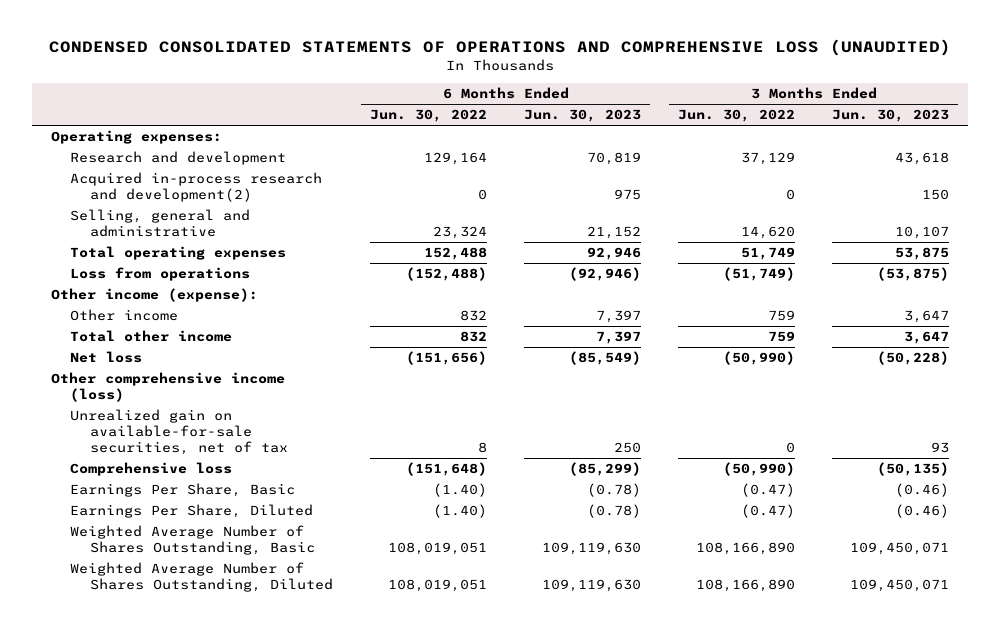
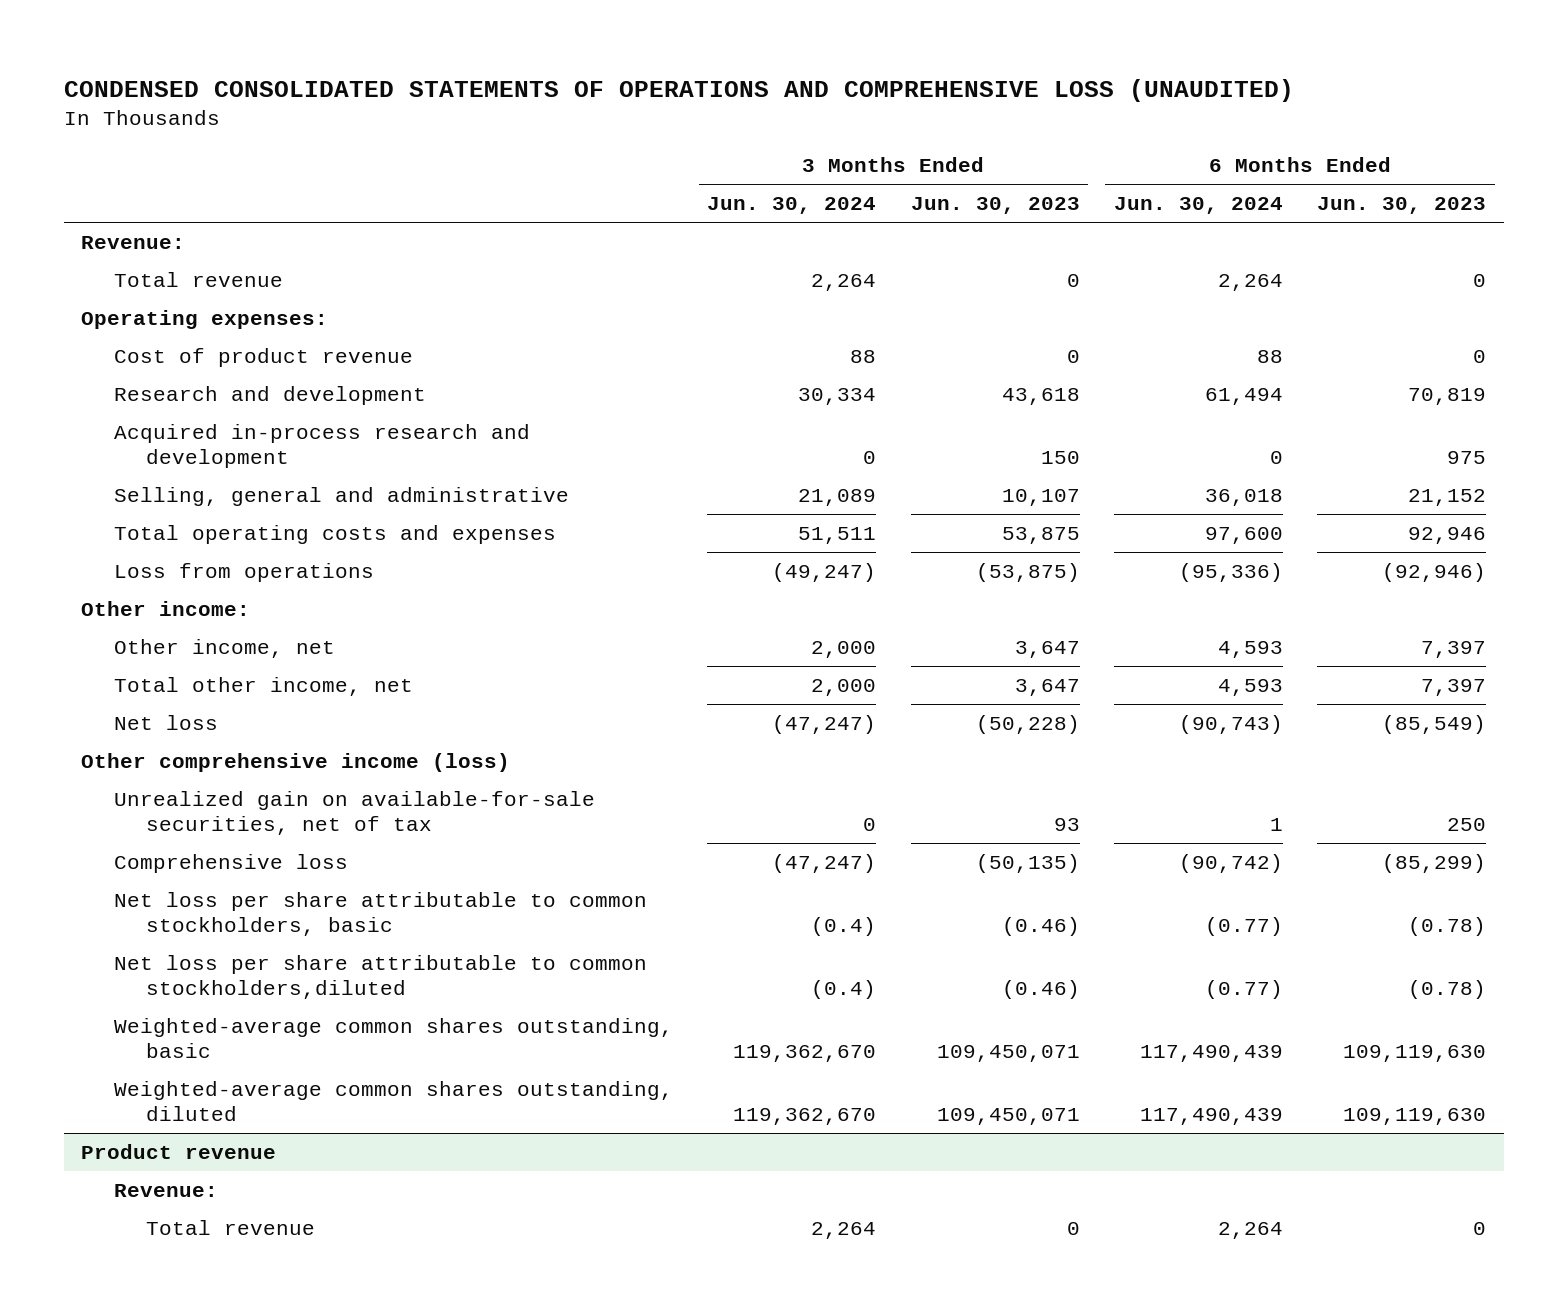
- | 6 Months Ended Jun. 30, 2022 | 6 Months Ended Jun. 30, 2023 | 3 Months Ended Jun. 30, 2022 | 3 Months Ended Jun. 30, 2023
+ | 3 Months Ended Jun. 30, 2024 | 3 Months Ended Jun. 30, 2023 | 6 Months Ended Jun. 30, 2024 | 6 Months Ended Jun. 30, 2023
+ Revenue:
+ Total revenue | 2,264 | 0 | 2,264 | 0
+ Cost of product revenue | 88 | 0 | 88 | 0
- Acquired in-process research and development(2) | 0 | 975 | 0 | 150
+ Acquired in-process research and development | 0 | 150 | 0 | 975
- Total operating expenses | 152,488 | 92,946 | 51,749 | 53,875
+ Total operating costs and expenses | 51,511 | 53,875 | 97,600 | 92,946
- Other income (expense):
- Other income | 832 | 7,397 | 759 | 3,647
- Total other income | 832 | 7,397 | 759 | 3,647
+ Other income:
+ Other income, net | 2,000 | 3,647 | 4,593 | 7,397
+ Total other income, net | 2,000 | 3,647 | 4,593 | 7,397
- Earnings Per Share, Basic | (1.40) | (0.78) | (0.47) | (0.46)
- Earnings Per Share, Diluted | (1.40) | (0.78) | (0.47) | (0.46)
- Weighted Average Number of Shares Outstanding, Basic | 108,019,051 | 109,119,630 | 108,166,890 | 109,450,071
- Weighted Average Number of Shares Outstanding, Diluted | 108,019,051 | 109,119,630 | 108,166,890 | 109,450,071
+ Net loss per share attributable to common stockholders, basic | (0.4) | (0.46) | (0.77) | (0.78)
+ Net loss per share attributable to common stockholders,diluted | (0.4) | (0.46) | (0.77) | (0.78)
+ Weighted-average common shares outstanding, basic | 119,362,670 | 109,450,071 | 117,490,439 | 109,119,630
+ Weighted-average common shares outstanding, diluted | 119,362,670 | 109,450,071 | 117,490,439 | 109,119,630
+ Product revenue
+ Revenue:
+ Total revenue | 2,264 | 0 | 2,264 | 0

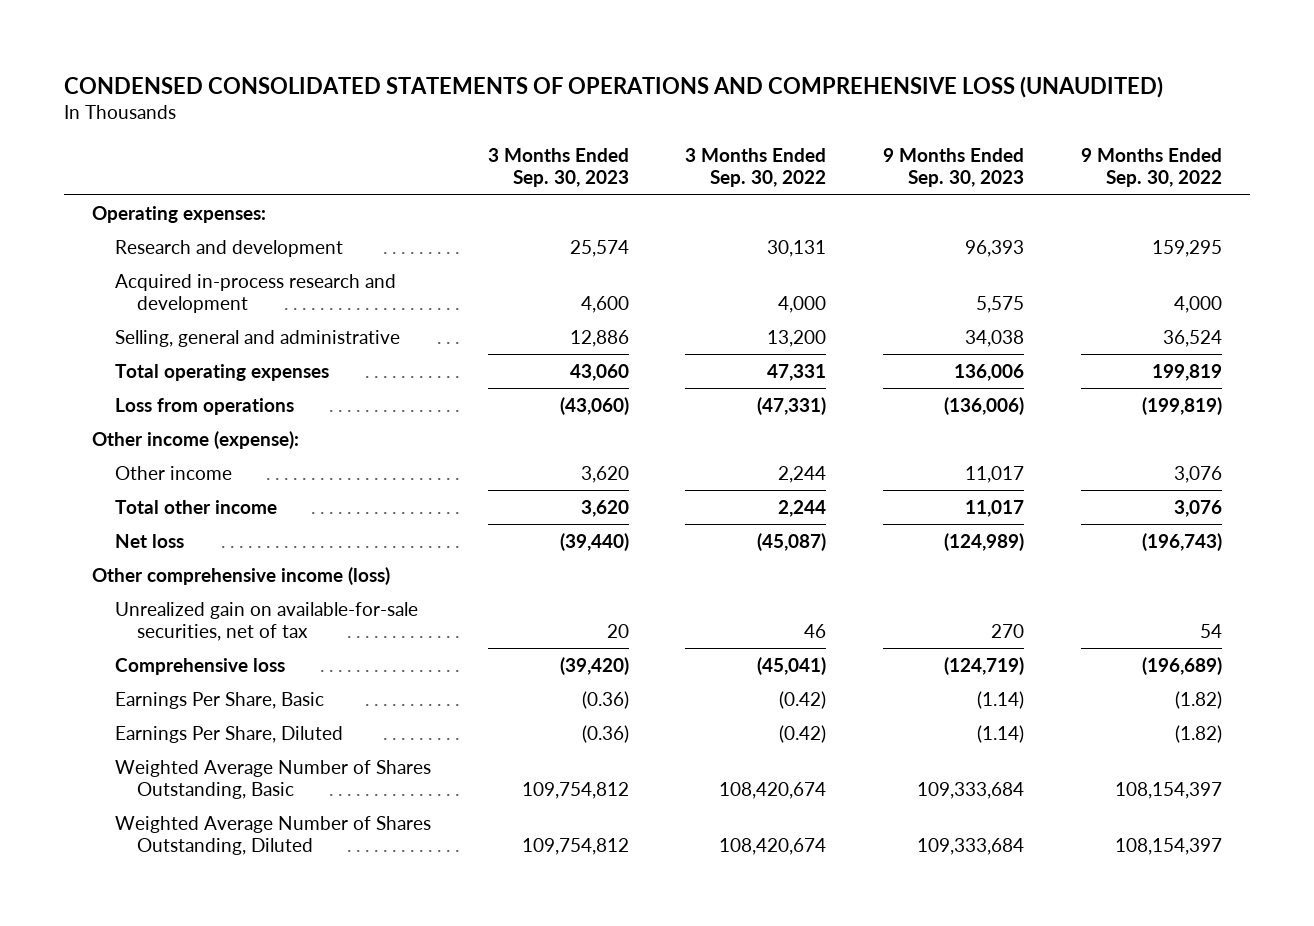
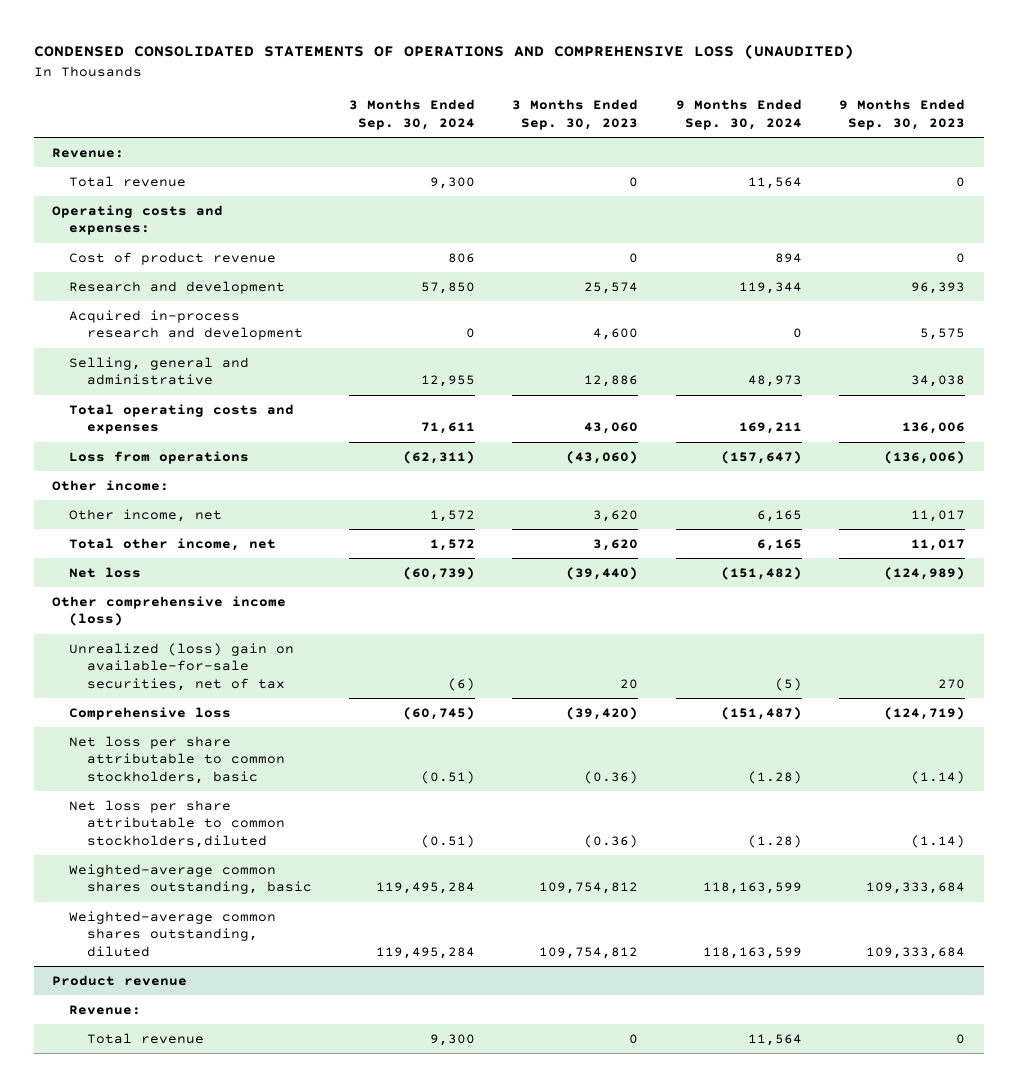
- | 3 Months Ended Sep. 30, 2023 | 3 Months Ended Sep. 30, 2022 | 9 Months Ended Sep. 30, 2023 | 9 Months Ended Sep. 30, 2022
+ | 3 Months Ended Sep. 30, 2024 | 3 Months Ended Sep. 30, 2023 | 9 Months Ended Sep. 30, 2024 | 9 Months Ended Sep. 30, 2023
- Operating expenses:
+ Revenue:
+ Total revenue | 9,300 | 0 | 11,564 | 0
+ Operating costs and expenses:
+ Cost of product revenue | 806 | 0 | 894 | 0
- Total operating expenses | 43,060 | 47,331 | 136,006 | 199,819
+ Total operating costs and expenses | 71,611 | 43,060 | 169,211 | 136,006
- Other income (expense):
- Other income | 3,620 | 2,244 | 11,017 | 3,076
- Total other income | 3,620 | 2,244 | 11,017 | 3,076
+ Other income:
+ Other income, net | 1,572 | 3,620 | 6,165 | 11,017
+ Total other income, net | 1,572 | 3,620 | 6,165 | 11,017
- Unrealized gain on available-for-sale securities, net of tax | 20 | 46 | 270 | 54
+ Unrealized (loss) gain on available-for-sale securities, net of tax | (6) | 20 | (5) | 270
- Earnings Per Share, Basic | (0.36) | (0.42) | (1.14) | (1.82)
- Earnings Per Share, Diluted | (0.36) | (0.42) | (1.14) | (1.82)
- Weighted Average Number of Shares Outstanding, Basic | 109,754,812 | 108,420,674 | 109,333,684 | 108,154,397
- Weighted Average Number of Shares Outstanding, Diluted | 109,754,812 | 108,420,674 | 109,333,684 | 108,154,397
+ Net loss per share attributable to common stockholders, basic | (0.51) | (0.36) | (1.28) | (1.14)
+ Net loss per share attributable to common stockholders,diluted | (0.51) | (0.36) | (1.28) | (1.14)
+ Weighted-average common shares outstanding, basic | 119,495,284 | 109,754,812 | 118,163,599 | 109,333,684
+ Weighted-average common shares outstanding, diluted | 119,495,284 | 109,754,812 | 118,163,599 | 109,333,684
+ Product revenue
+ Revenue:
+ Total revenue | 9,300 | 0 | 11,564 | 0

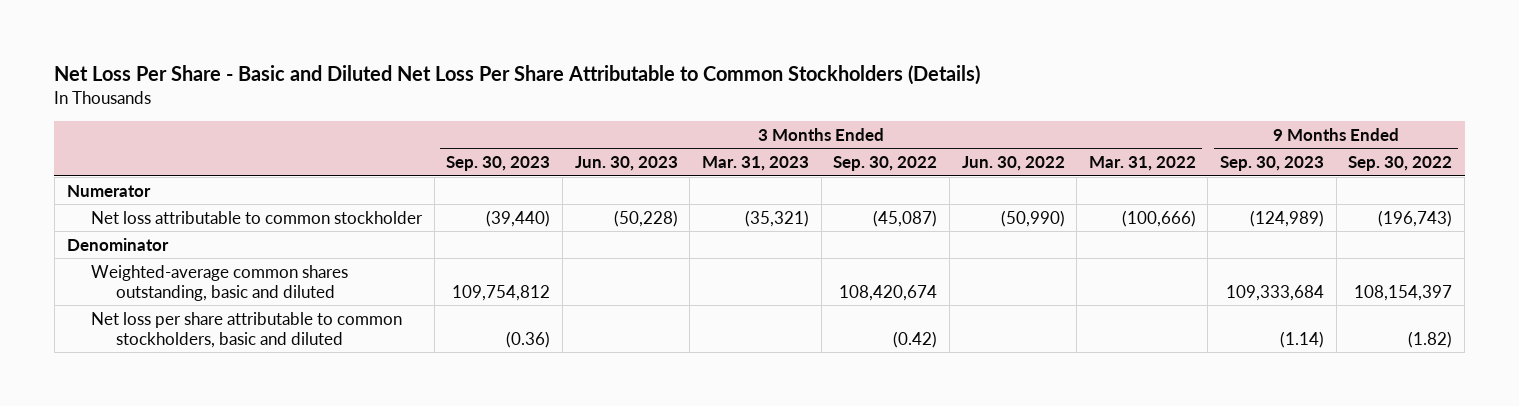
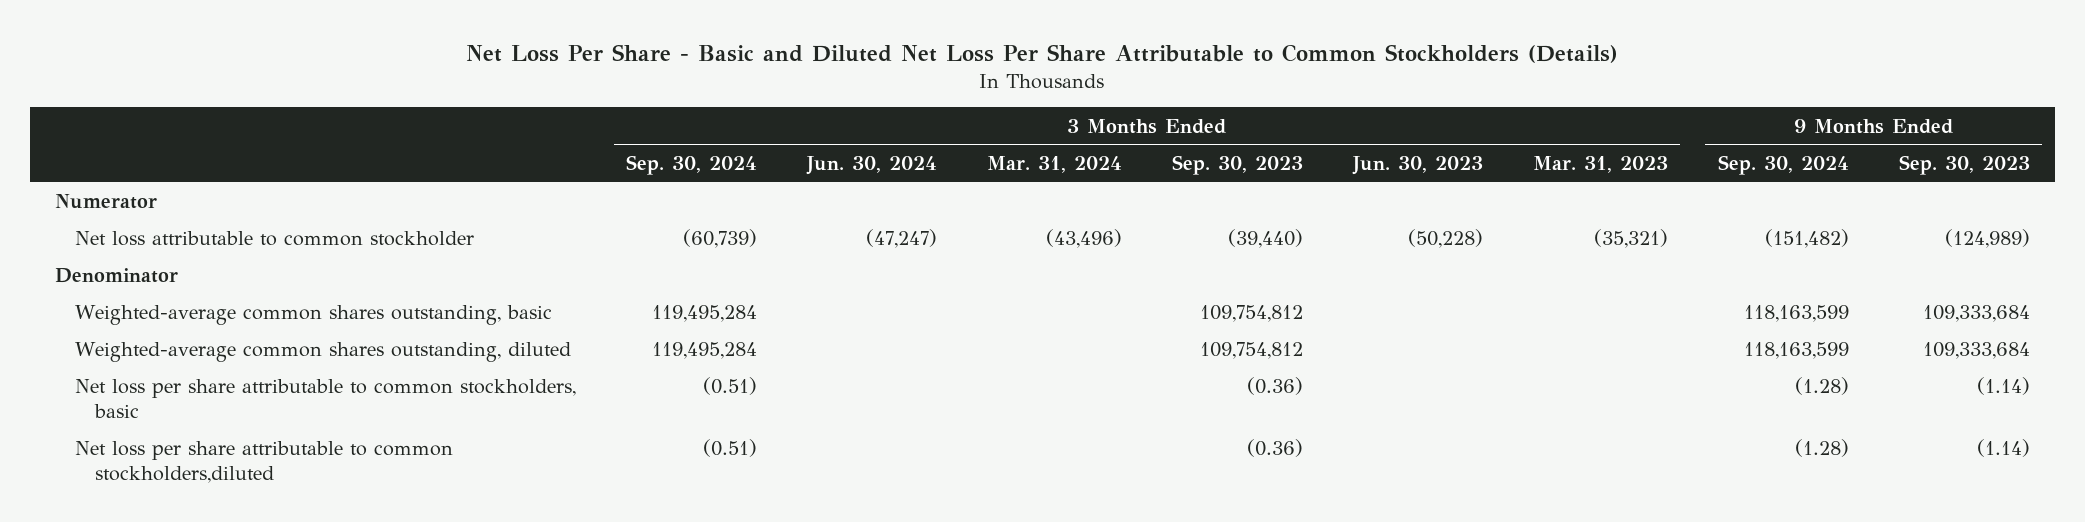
- | 3 Months Ended Sep. 30, 2023 | 3 Months Ended Jun. 30, 2023 | 3 Months Ended Mar. 31, 2023 | 3 Months Ended Sep. 30, 2022 | 3 Months Ended Jun. 30, 2022 | 3 Months Ended Mar. 31, 2022 | 9 Months Ended Sep. 30, 2023 | 9 Months Ended Sep. 30, 2022
+ | 3 Months Ended Sep. 30, 2024 | 3 Months Ended Jun. 30, 2024 | 3 Months Ended Mar. 31, 2024 | 3 Months Ended Sep. 30, 2023 | 3 Months Ended Jun. 30, 2023 | 3 Months Ended Mar. 31, 2023 | 9 Months Ended Sep. 30, 2024 | 9 Months Ended Sep. 30, 2023
- Weighted-average common shares outstanding, basic and diluted | 109,754,812 | | | 108,420,674 | | | 109,333,684 | 108,154,397
- Net loss per share attributable to common stockholders, basic and diluted | (0.36) | | | (0.42) | | | (1.14) | (1.82)
+ Weighted-average common shares outstanding, basic | 119,495,284 | | | 109,754,812 | | | 118,163,599 | 109,333,684
+ Weighted-average common shares outstanding, diluted | 119,495,284 | | | 109,754,812 | | | 118,163,599 | 109,333,684
+ Net loss per share attributable to common stockholders, basic | (0.51) | | | (0.36) | | | (1.28) | (1.14)
+ Net loss per share attributable to common stockholders,diluted | (0.51) | | | (0.36) | | | (1.28) | (1.14)

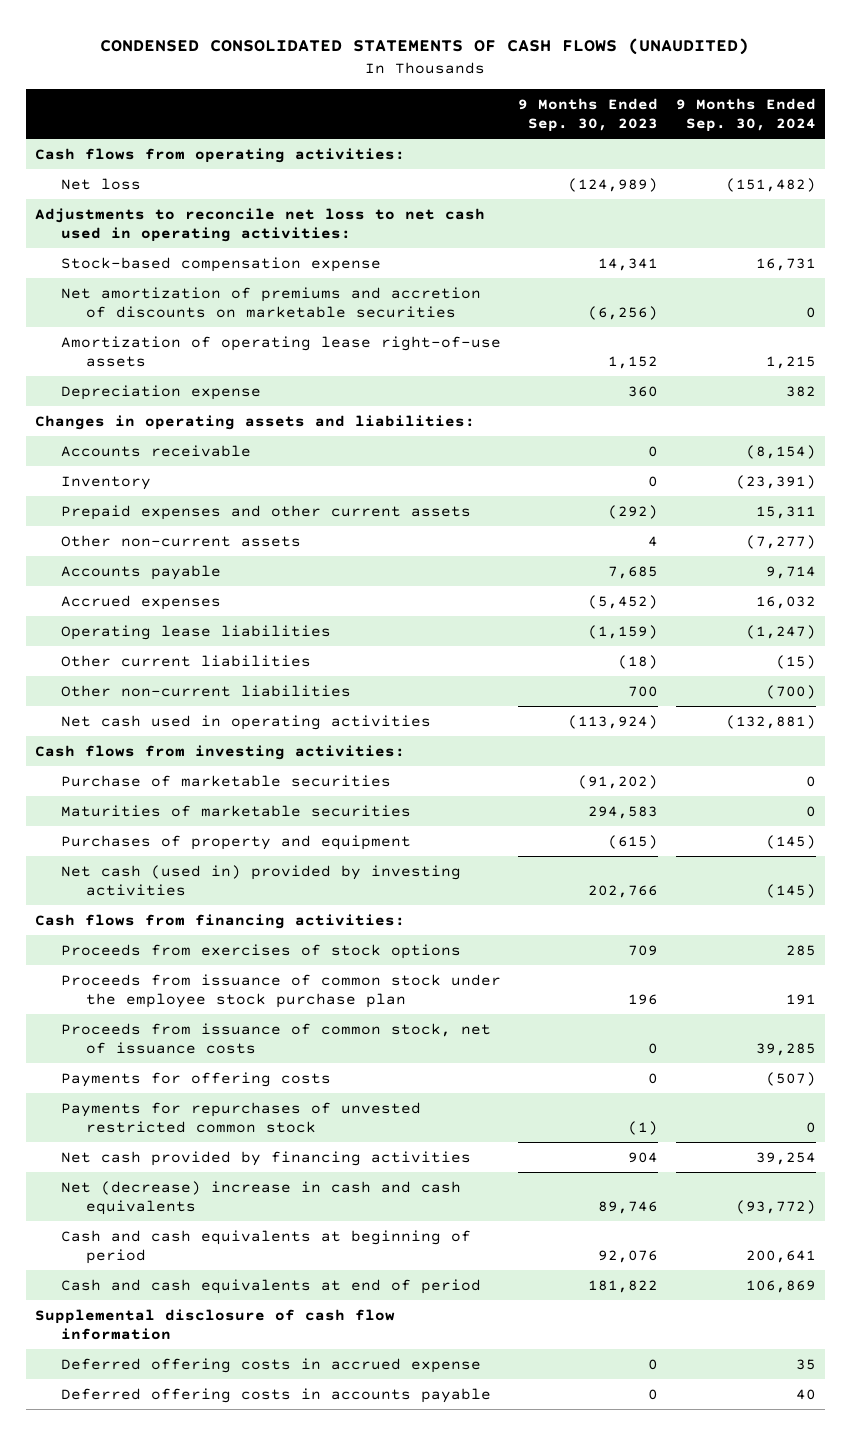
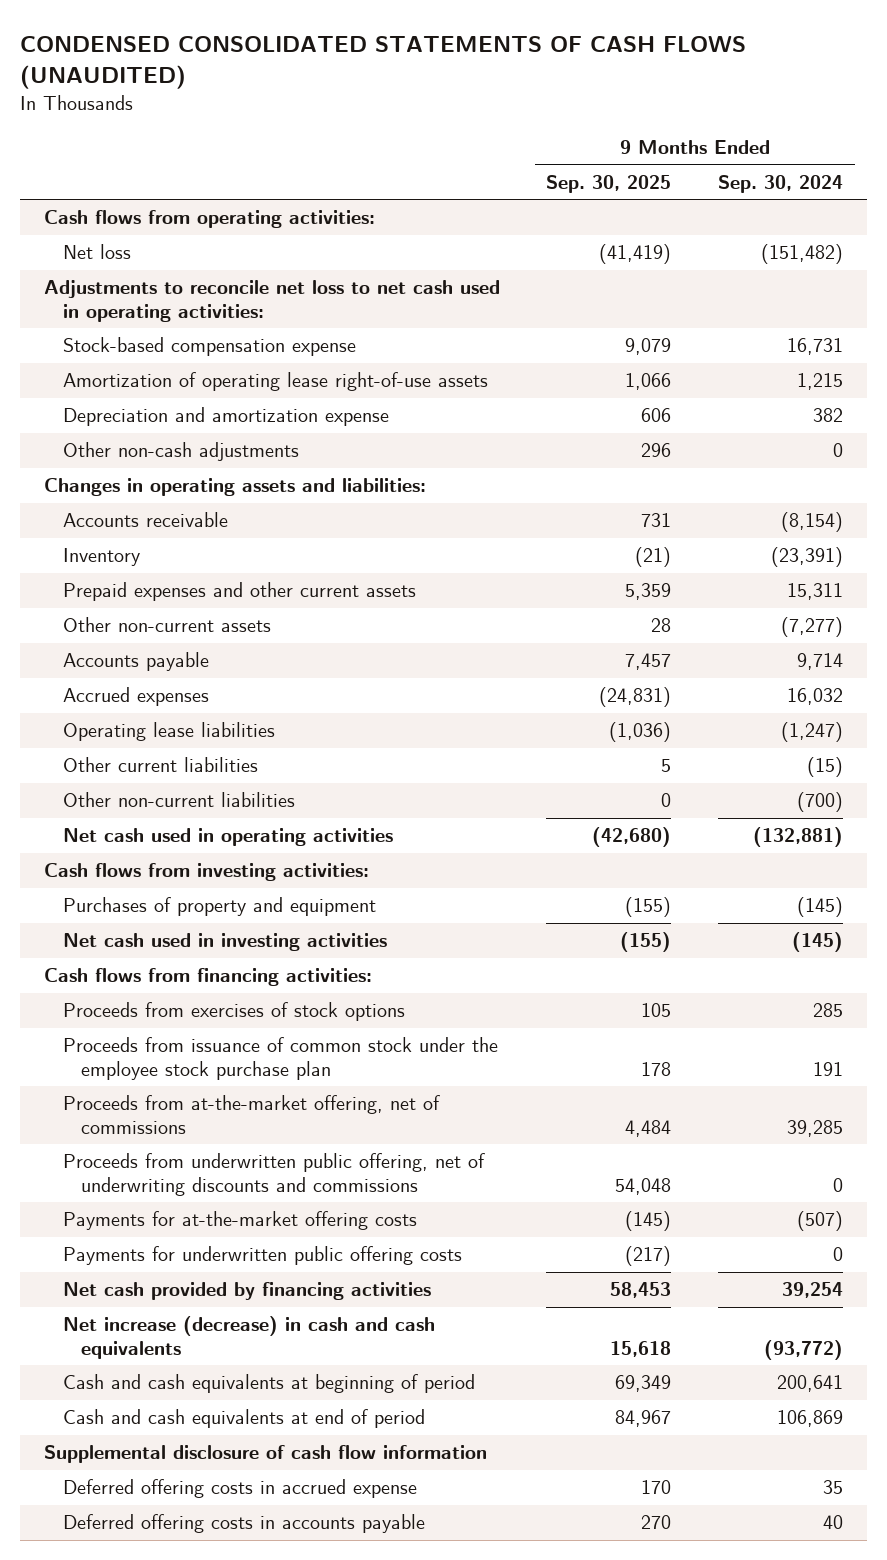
- | 9 Months Ended Sep. 30, 2023 | 9 Months Ended Sep. 30, 2024
+ | 9 Months Ended Sep. 30, 2025 | 9 Months Ended Sep. 30, 2024
- Net amortization of premiums and accretion of discounts on marketable securities | (6,256) | 0
- Depreciation expense | 360 | 382
+ Depreciation and amortization expense | 606 | 382
+ Other non-cash adjustments | 296 | 0
- Purchase of marketable securities | (91,202) | 0
- Maturities of marketable securities | 294,583 | 0
- Net cash (used in) provided by investing activities | 202,766 | (145)
+ Net cash used in investing activities | (155) | (145)
- Proceeds from issuance of common stock, net of issuance costs | 0 | 39,285
- Payments for offering costs | 0 | (507)
- Payments for repurchases of unvested restricted common stock | (1) | 0
+ Proceeds from at-the-market offering, net of commissions | 4,484 | 39,285
+ Proceeds from underwritten public offering, net of underwriting discounts and commissions | 54,048 | 0
+ Payments for at-the-market offering costs | (145) | (507)
+ Payments for underwritten public offering costs | (217) | 0
- Net (decrease) increase in cash and cash equivalents | 89,746 | (93,772)
+ Net increase (decrease) in cash and cash equivalents | 15,618 | (93,772)

